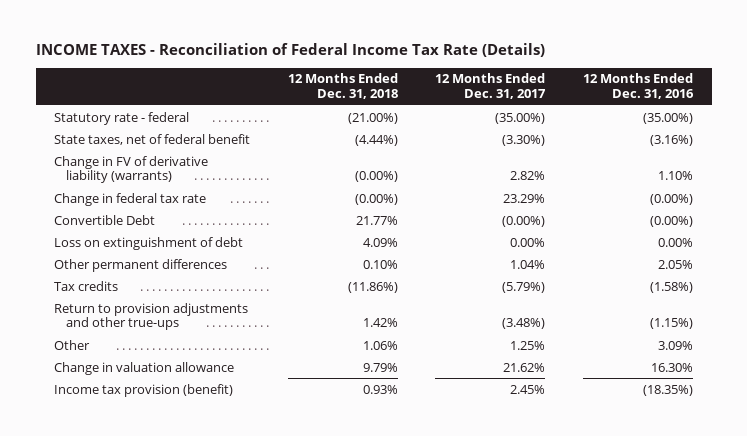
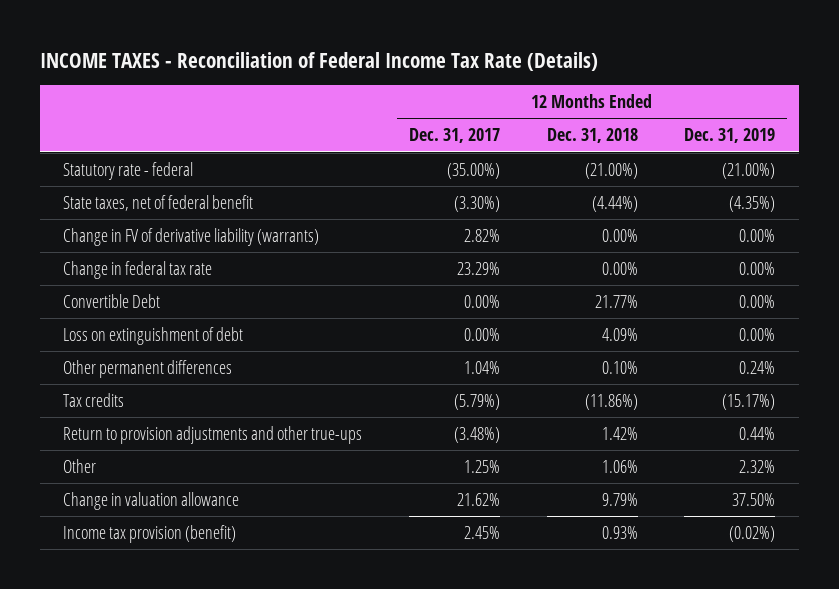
- | 12 Months Ended Dec. 31, 2018 | 12 Months Ended Dec. 31, 2017 | 12 Months Ended Dec. 31, 2016
+ | 12 Months Ended Dec. 31, 2017 | 12 Months Ended Dec. 31, 2018 | 12 Months Ended Dec. 31, 2019
- Change in FV of derivative liability (warrants) | (0.00%) | 2.82% | 1.10%
- Change in federal tax rate | (0.00%) | 23.29% | (0.00%)
- Convertible Debt | 21.77% | (0.00%) | (0.00%)
+ Change in FV of derivative liability (warrants) | 2.82% | 0.00% | 0.00%
+ Change in federal tax rate | 23.29% | 0.00% | 0.00%
+ Convertible Debt | 0.00% | 21.77% | 0.00%

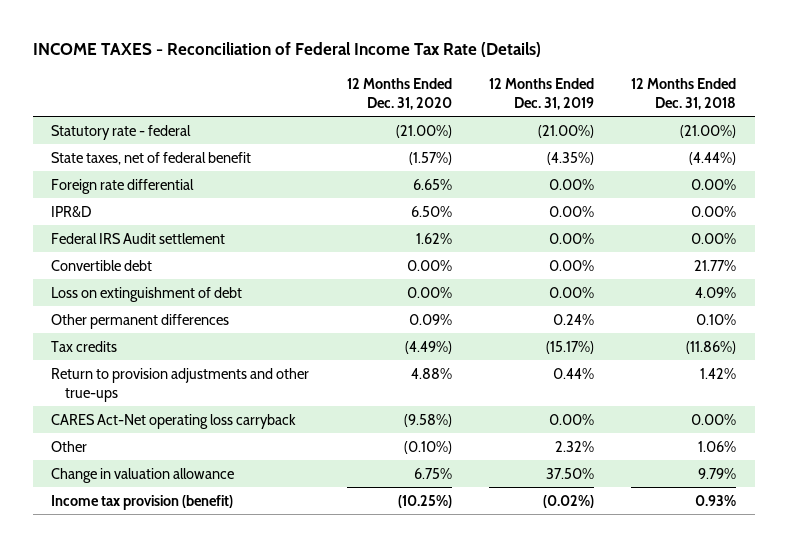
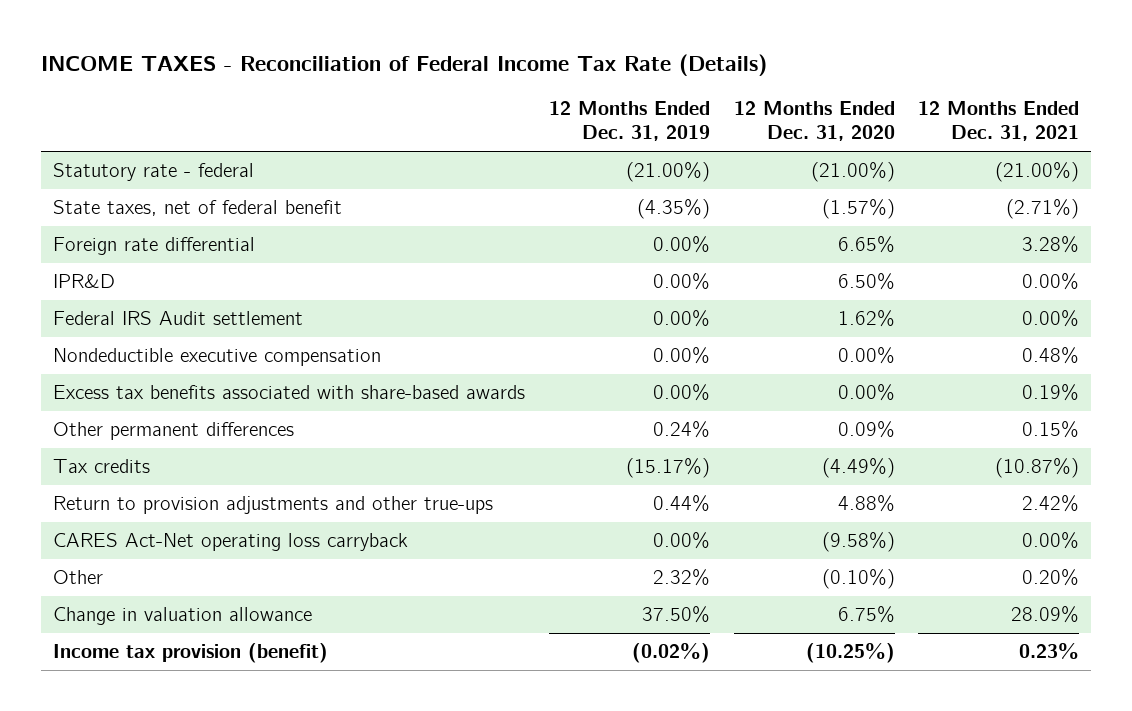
- | 12 Months Ended Dec. 31, 2020 | 12 Months Ended Dec. 31, 2019 | 12 Months Ended Dec. 31, 2018
+ | 12 Months Ended Dec. 31, 2019 | 12 Months Ended Dec. 31, 2020 | 12 Months Ended Dec. 31, 2021
- Convertible debt | 0.00% | 0.00% | 21.77%
- Loss on extinguishment of debt | 0.00% | 0.00% | 4.09%
+ Nondeductible executive compensation | 0.00% | 0.00% | 0.48%
+ Excess tax benefits associated with share-based awards | 0.00% | 0.00% | 0.19%

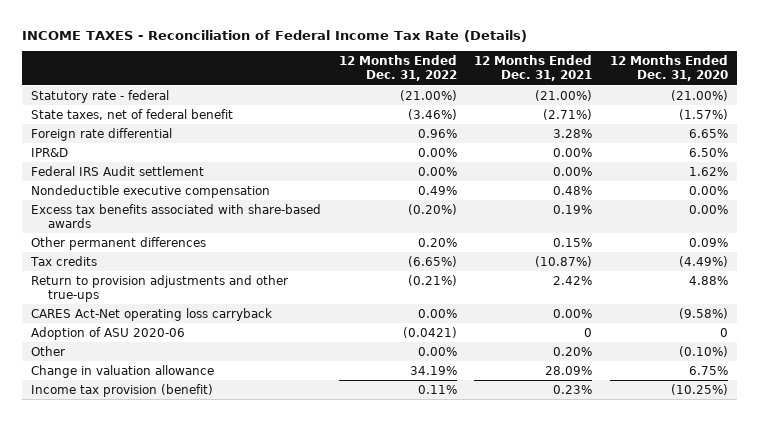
- | 12 Months Ended Dec. 31, 2019 | 12 Months Ended Dec. 31, 2020 | 12 Months Ended Dec. 31, 2021
+ | 12 Months Ended Dec. 31, 2022 | 12 Months Ended Dec. 31, 2021 | 12 Months Ended Dec. 31, 2020
+ Adoption of ASU 2020-06 | (0.0421) | 0 | 0

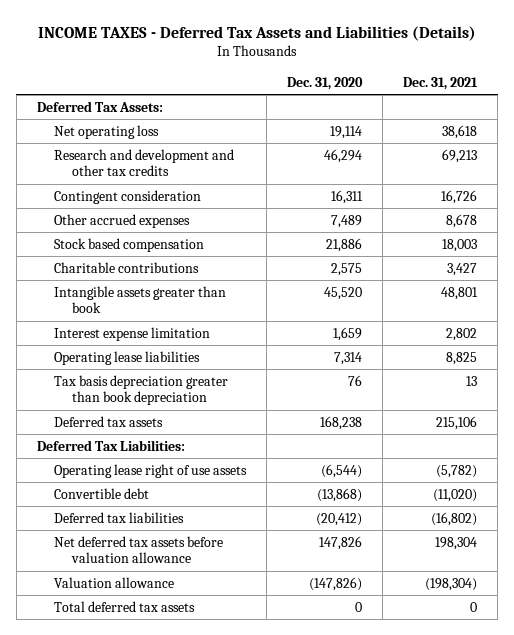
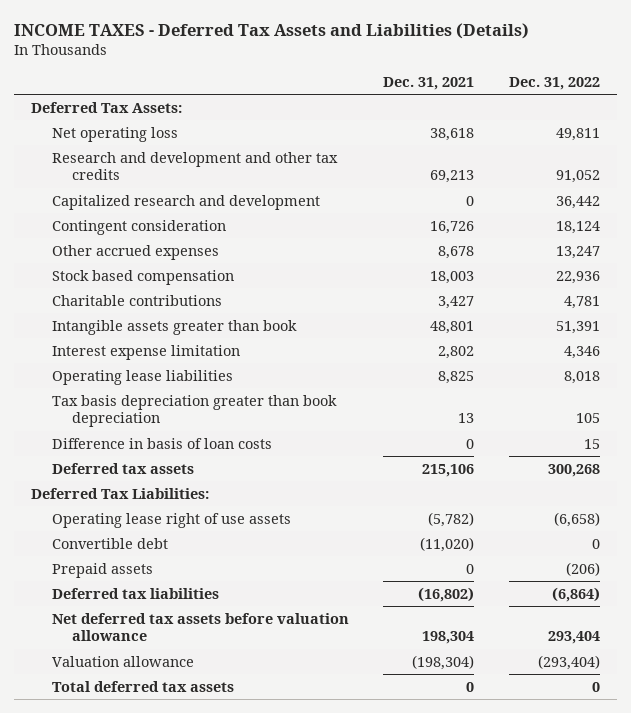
- | Dec. 31, 2020 | Dec. 31, 2021
+ | Dec. 31, 2021 | Dec. 31, 2022
+ Capitalized research and development | 0 | 36,442
+ Difference in basis of loan costs | 0 | 15
+ Prepaid assets | 0 | (206)

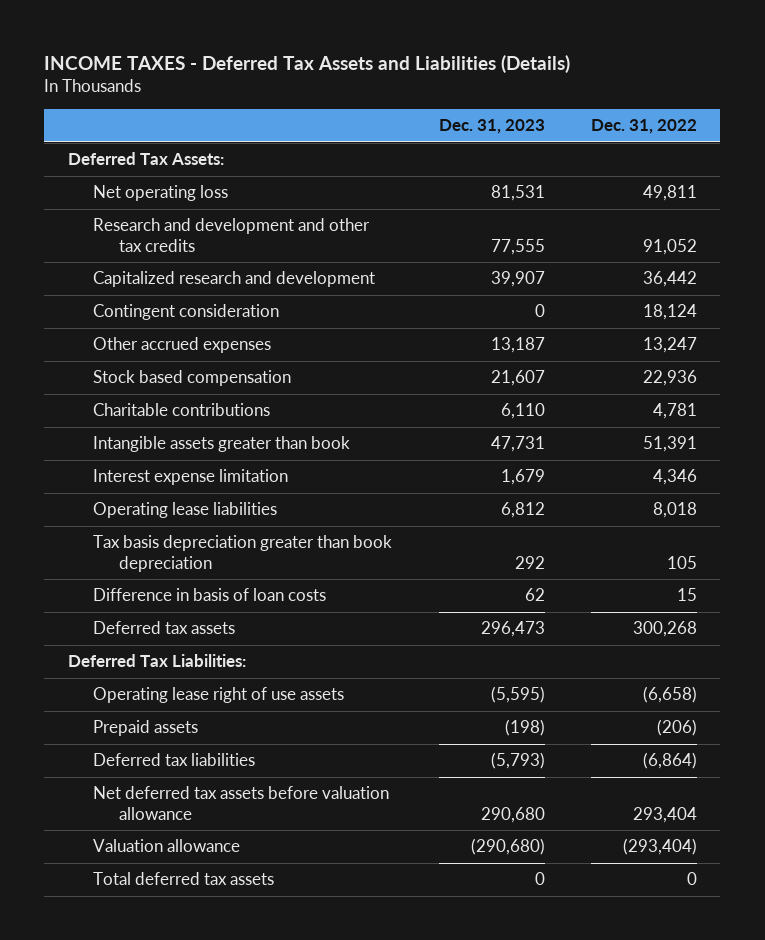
- | Dec. 31, 2021 | Dec. 31, 2022
+ | Dec. 31, 2023 | Dec. 31, 2022
- Convertible debt | (11,020) | 0

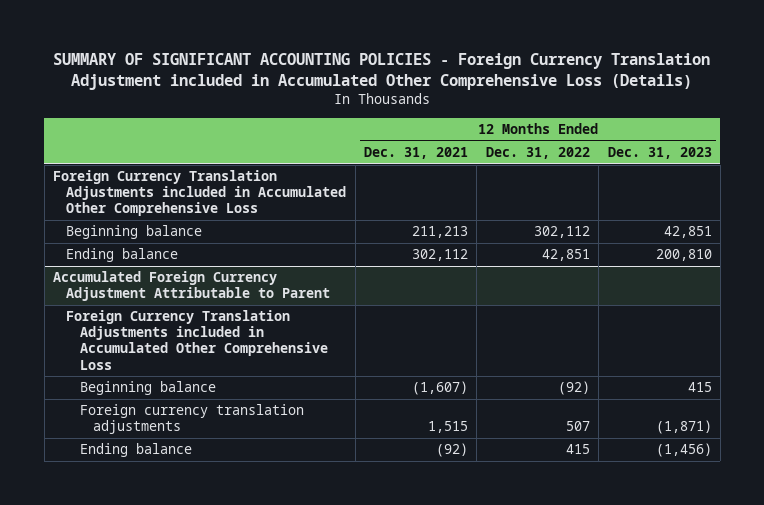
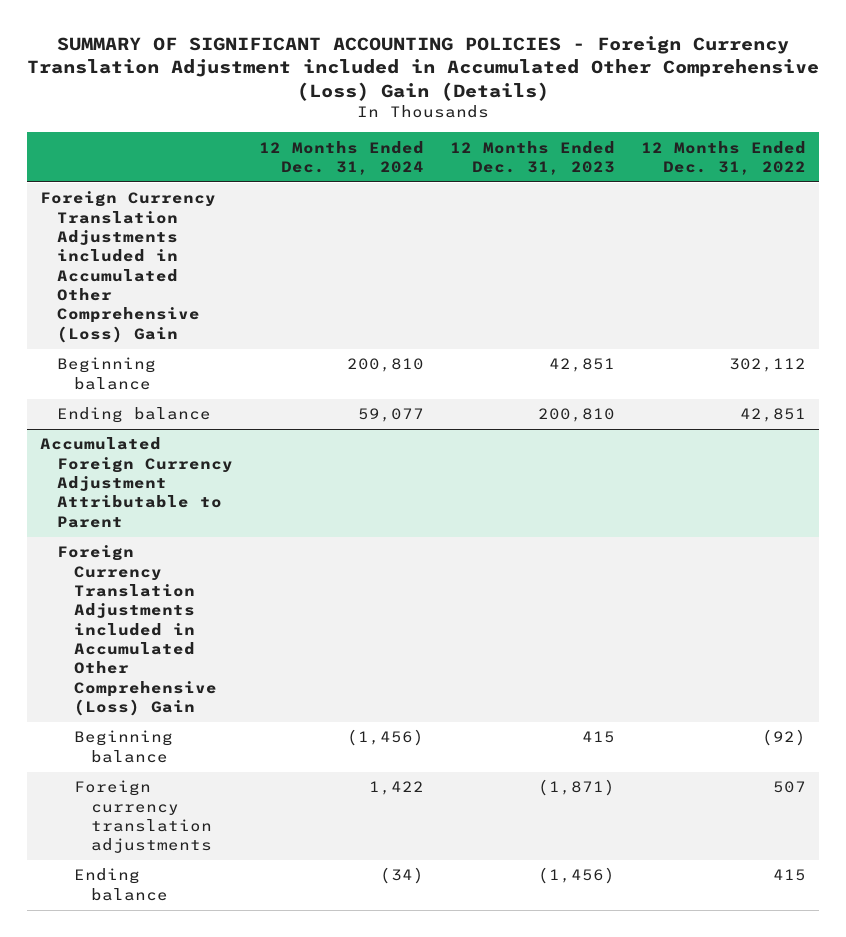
- SUMMARY OF SIGNIFICANT ACCOUNTING POLICIES - Foreign Currency Translation Adjustment included in Accumulated Other Comprehensive Loss (Details)
+ SUMMARY OF SIGNIFICANT ACCOUNTING POLICIES - Foreign Currency Translation Adjustment included in Accumulated Other Comprehensive (Loss) Gain (Details)
- | 12 Months Ended Dec. 31, 2021 | 12 Months Ended Dec. 31, 2022 | 12 Months Ended Dec. 31, 2023
+ | 12 Months Ended Dec. 31, 2024 | 12 Months Ended Dec. 31, 2023 | 12 Months Ended Dec. 31, 2022
- Foreign Currency Translation Adjustments included in Accumulated Other Comprehensive Loss
+ Foreign Currency Translation Adjustments included in Accumulated Other Comprehensive (Loss) Gain
@ Accumulated Foreign Currency Adjustment Attributable to Parent
- Foreign Currency Translation Adjustments included in Accumulated Other Comprehensive Loss
+ Foreign Currency Translation Adjustments included in Accumulated Other Comprehensive (Loss) Gain

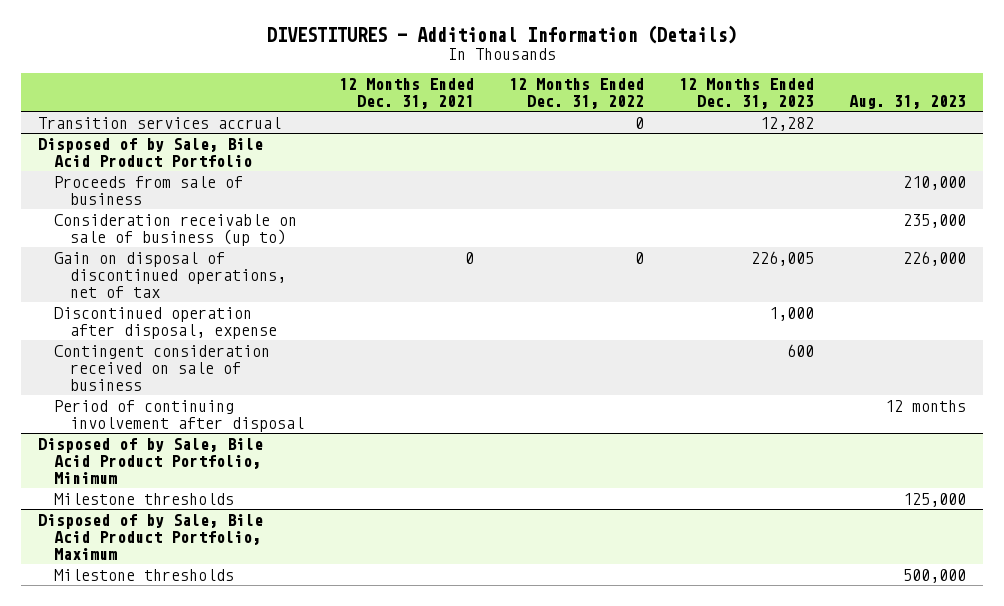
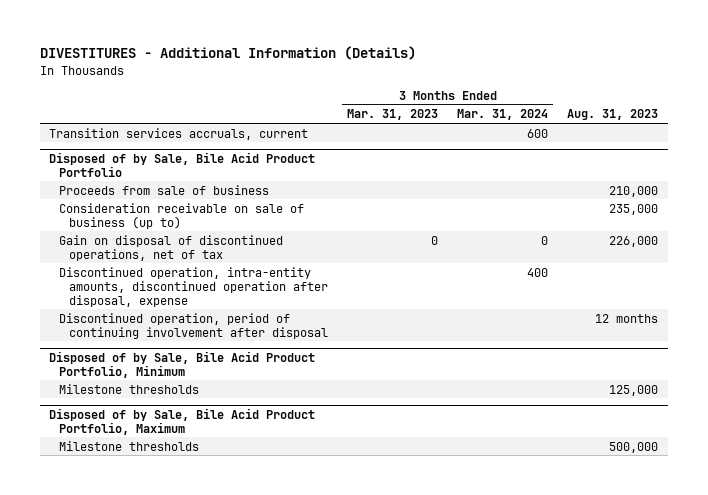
- | 12 Months Ended Dec. 31, 2021 | 12 Months Ended Dec. 31, 2022 | 12 Months Ended Dec. 31, 2023 | Aug. 31, 2023
+ | 3 Months Ended Mar. 31, 2023 | 3 Months Ended Mar. 31, 2024 | Aug. 31, 2023
- Transition services accrual | | 0 | 12,282 |
+ Transition services accruals, current | | 600 |
@ Disposed of by Sale, Bile Acid Product Portfolio
- Discontinued operation after disposal, expense | | | 1,000 |
- Contingent consideration received on sale of business | | | 600 |
- Period of continuing involvement after disposal | | | | 12 months
+ Discontinued operation, intra-entity amounts, discontinued operation after disposal, expense | | 400 |
+ Discontinued operation, period of continuing involvement after disposal | | | 12 months

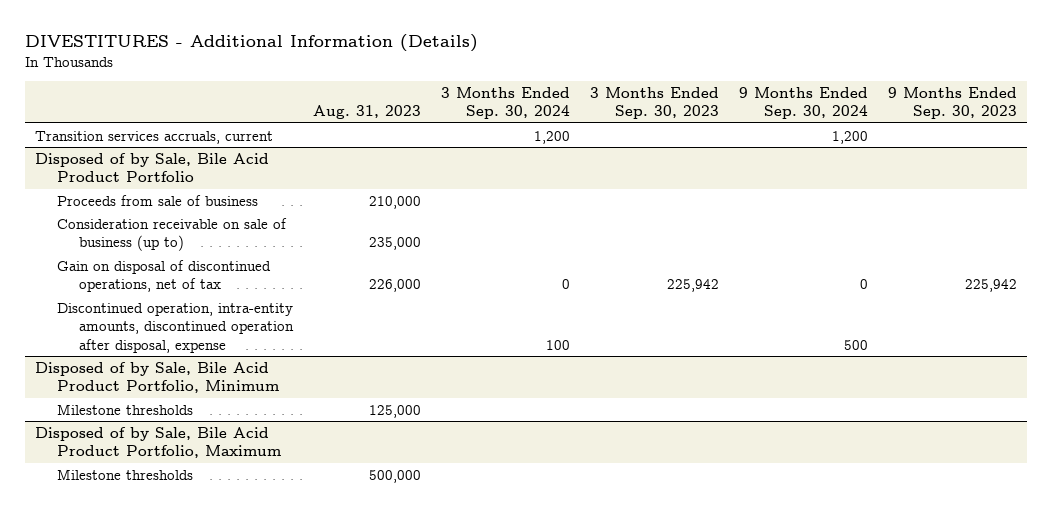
- | 3 Months Ended Mar. 31, 2023 | 3 Months Ended Mar. 31, 2024 | Aug. 31, 2023
+ | Aug. 31, 2023 | 3 Months Ended Sep. 30, 2024 | 3 Months Ended Sep. 30, 2023 | 9 Months Ended Sep. 30, 2024 | 9 Months Ended Sep. 30, 2023
@ Disposed of by Sale, Bile Acid Product Portfolio
- Discontinued operation, period of continuing involvement after disposal | | | 12 months

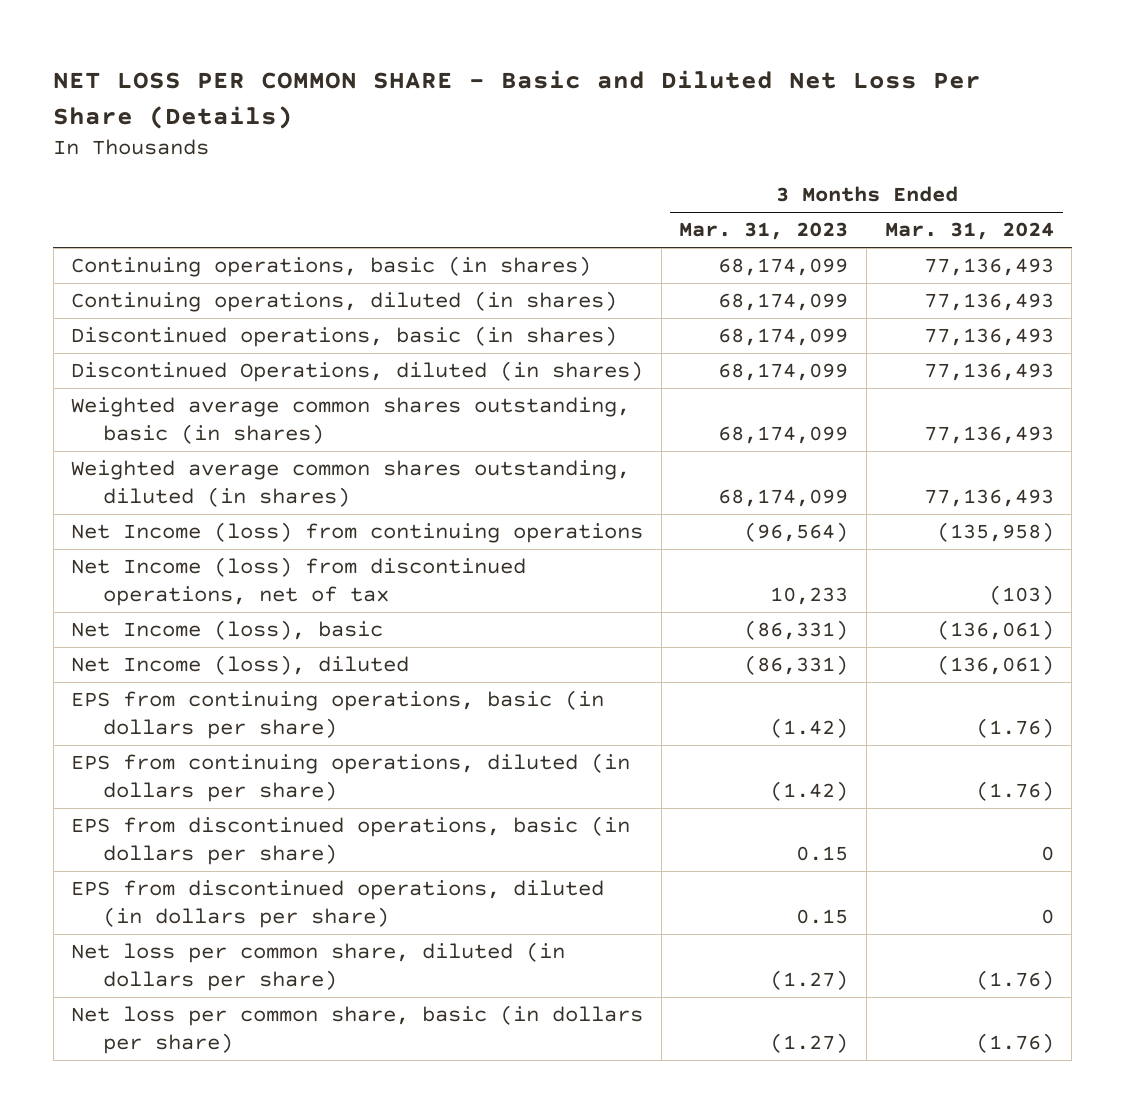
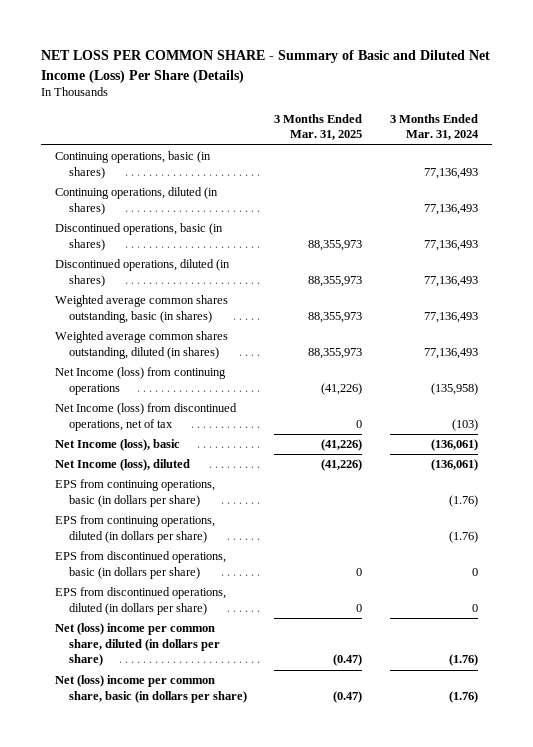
- NET LOSS PER COMMON SHARE - Basic and Diluted Net Loss Per Share (Details)
+ NET LOSS PER COMMON SHARE - Summary of Basic and Diluted Net Income (Loss) Per Share (Details)
- | 3 Months Ended Mar. 31, 2023 | 3 Months Ended Mar. 31, 2024
+ | 3 Months Ended Mar. 31, 2025 | 3 Months Ended Mar. 31, 2024
- Discontinued Operations, diluted (in shares) | 68,174,099 | 77,136,493
+ Discontinued operations, diluted (in shares) | 88,355,973 | 77,136,493
- Net loss per common share, diluted (in dollars per share) | (1.27) | (1.76)
- Net loss per common share, basic (in dollars per share) | (1.27) | (1.76)
+ Net (loss) income per common share, diluted (in dollars per share) | (0.47) | (1.76)
+ Net (loss) income per common share, basic (in dollars per share) | (0.47) | (1.76)

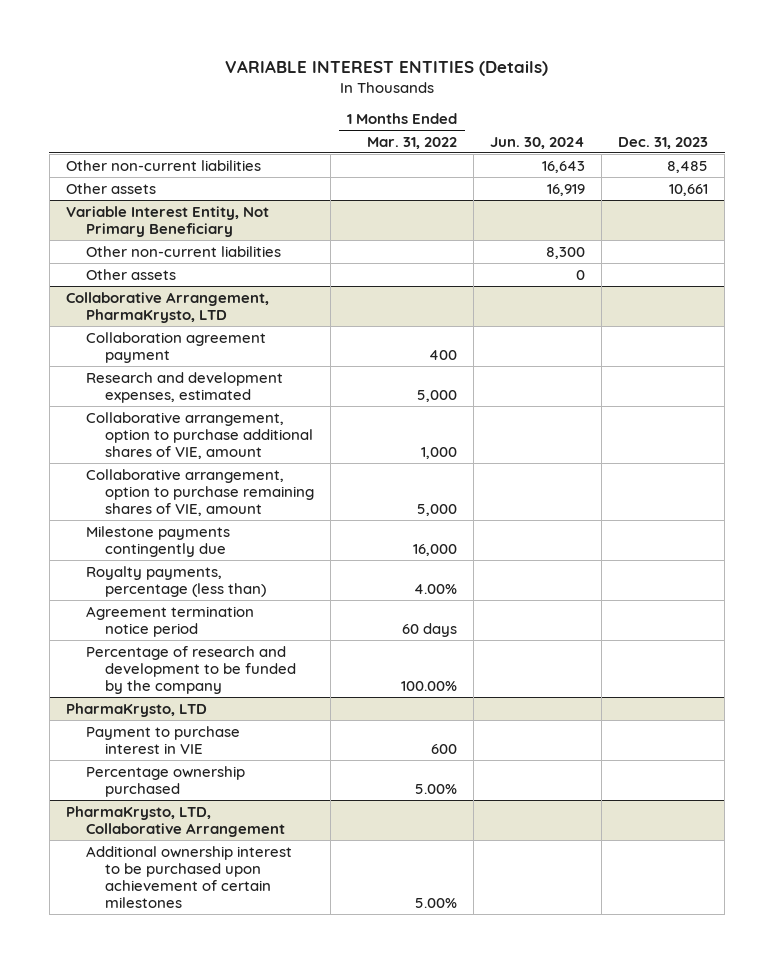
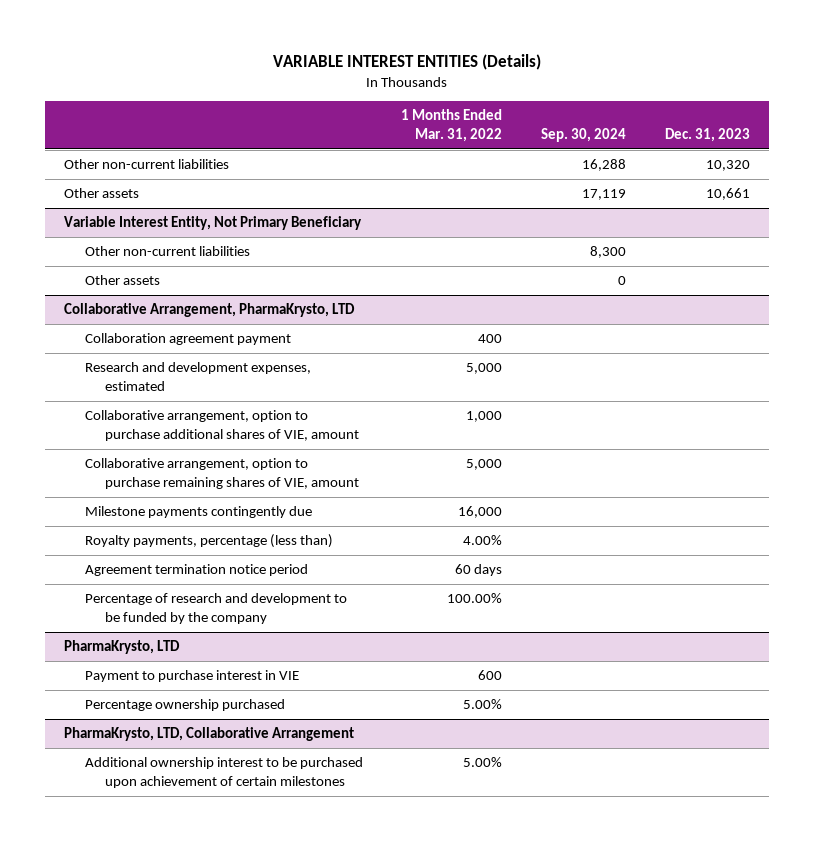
- | 1 Months Ended Mar. 31, 2022 | Jun. 30, 2024 | Dec. 31, 2023
+ | 1 Months Ended Mar. 31, 2022 | Sep. 30, 2024 | Dec. 31, 2023
- Other non-current liabilities | | 16,643 | 8,485
+ Other non-current liabilities | | 16,288 | 10,320

